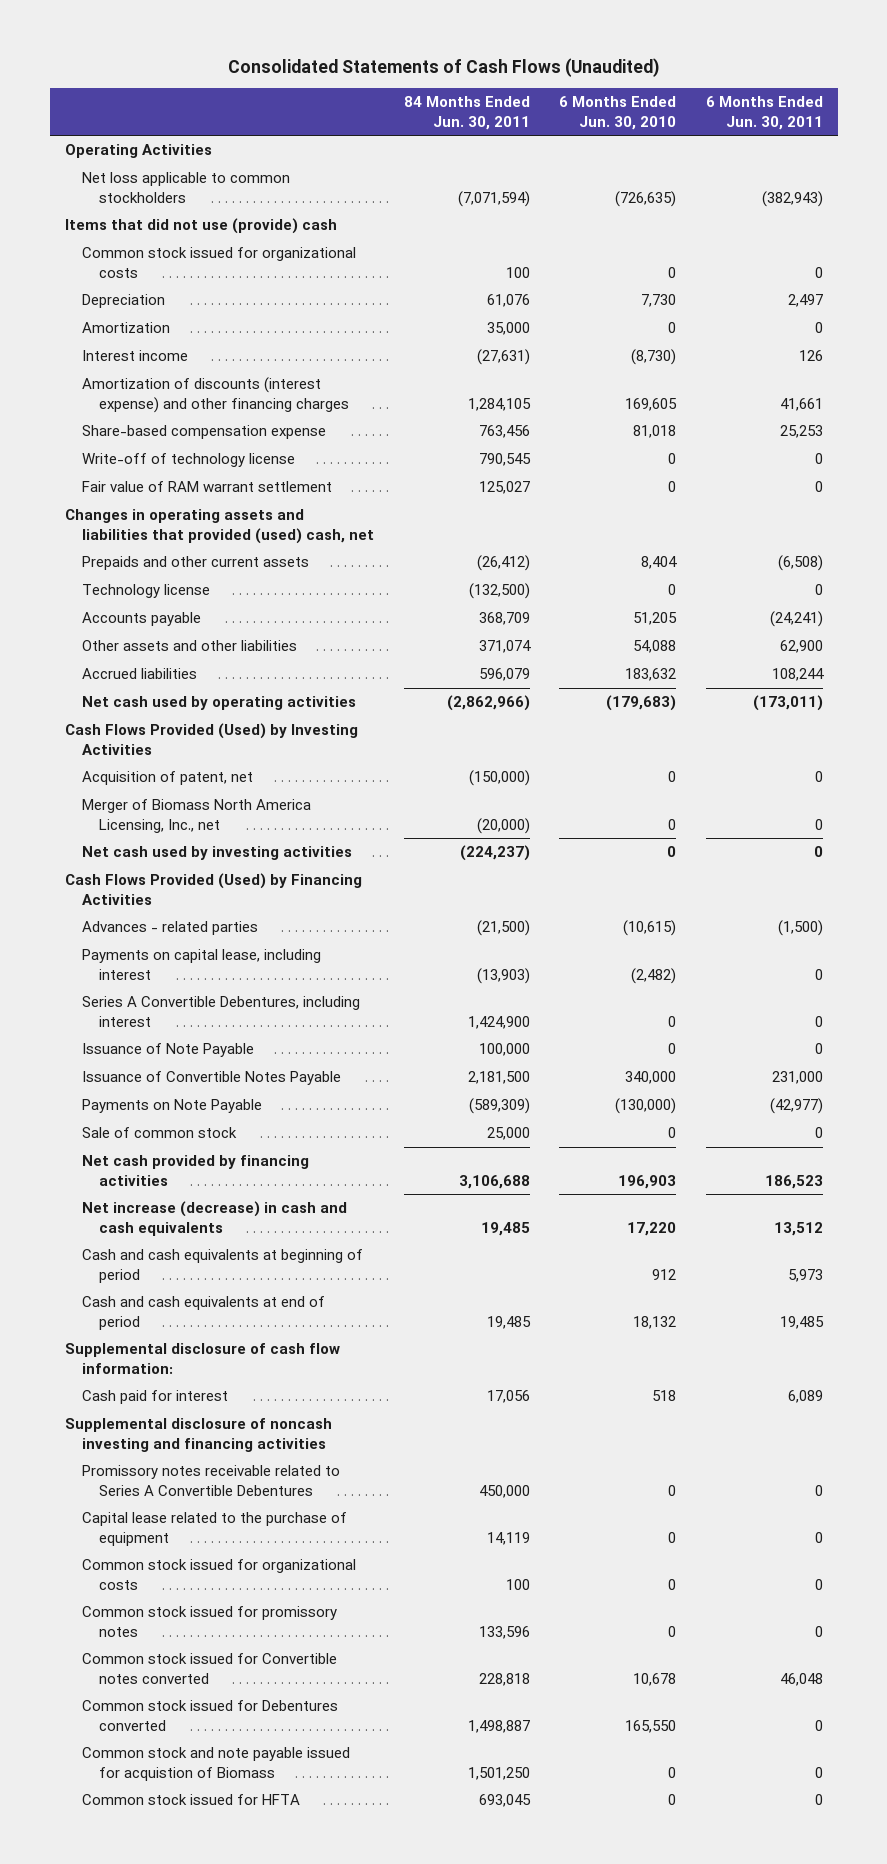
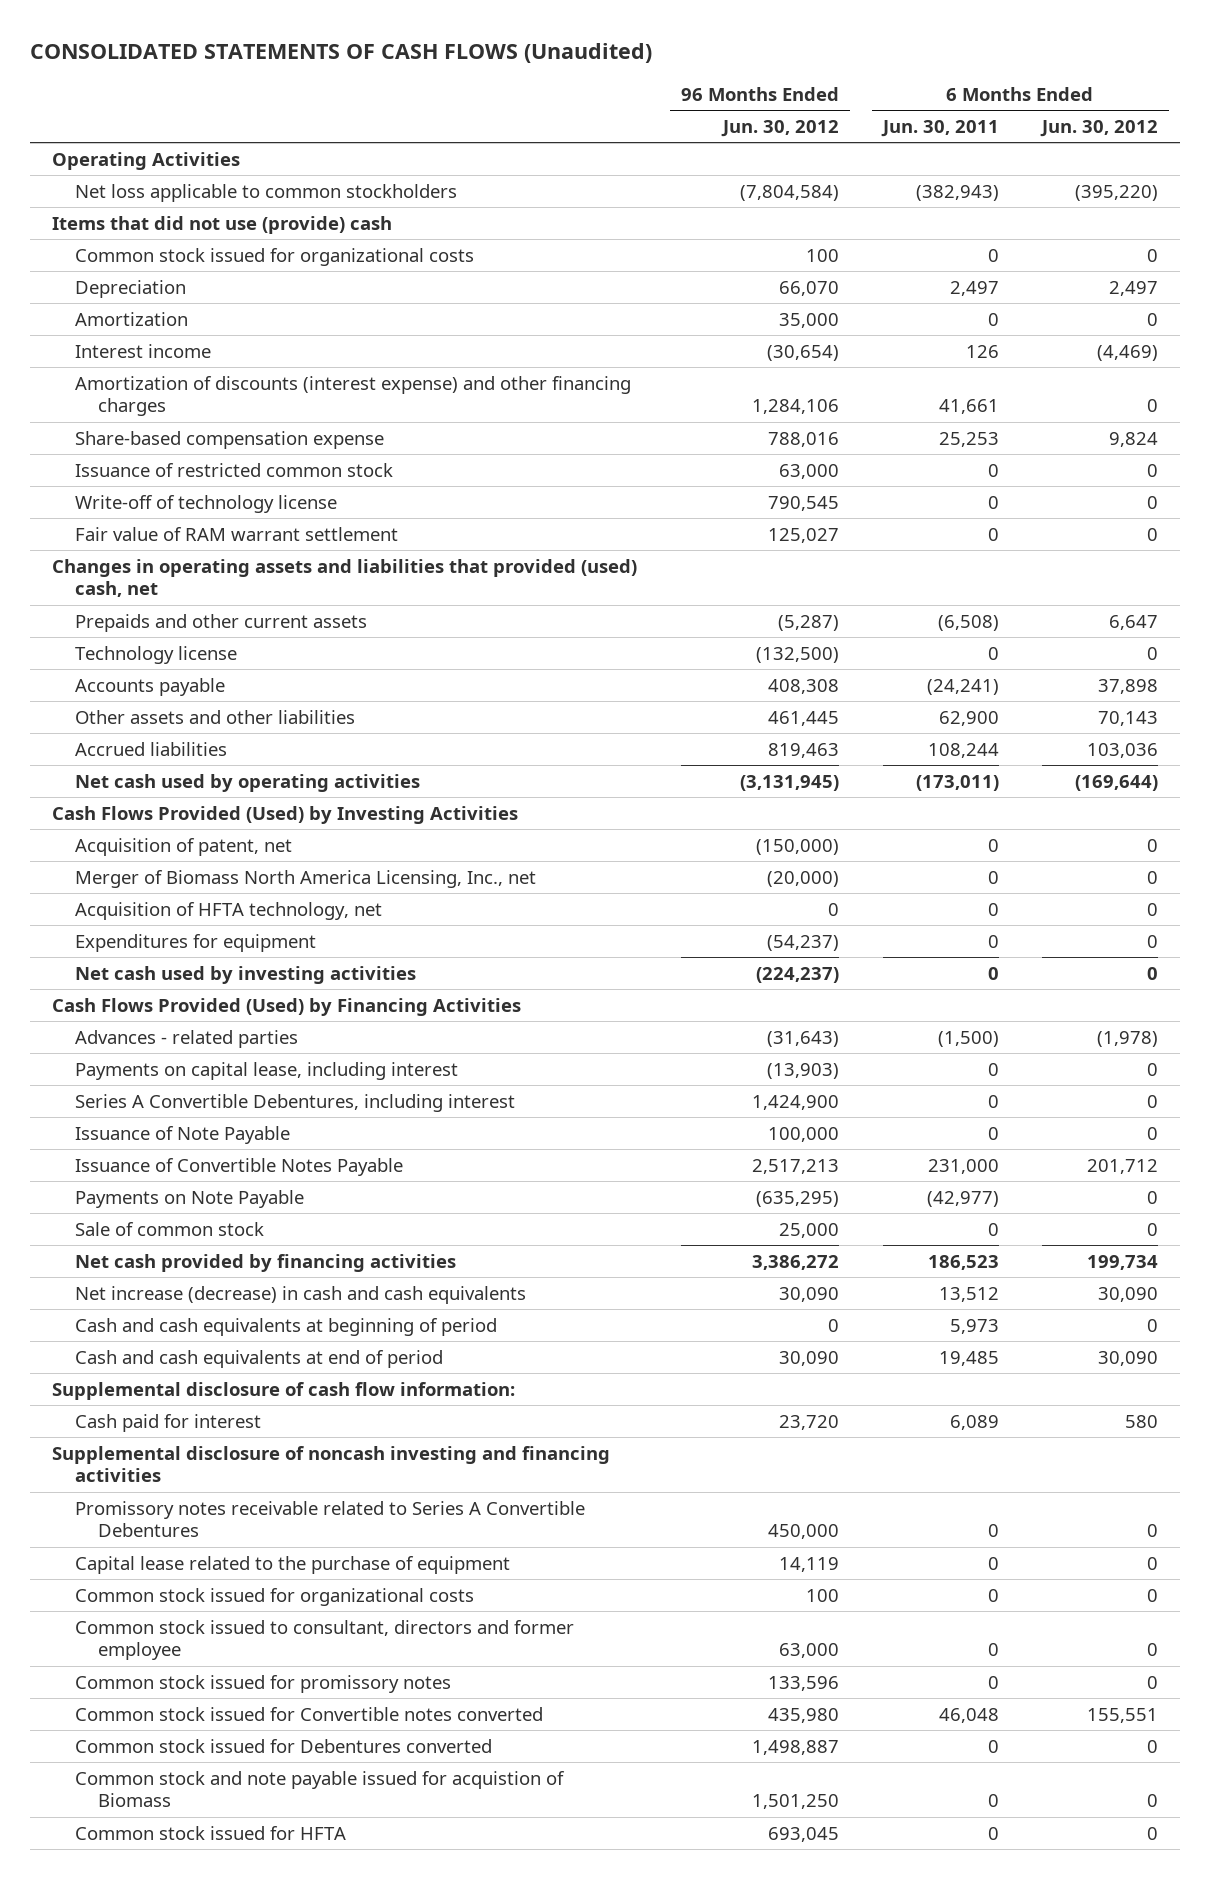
- Consolidated Statements of Cash Flows (Unaudited)
+ CONSOLIDATED STATEMENTS OF CASH FLOWS (Unaudited)
- | 84 Months Ended Jun. 30, 2011 | 6 Months Ended Jun. 30, 2010 | 6 Months Ended Jun. 30, 2011
+ | 96 Months Ended Jun. 30, 2012 | 6 Months Ended Jun. 30, 2011 | 6 Months Ended Jun. 30, 2012
+ Issuance of restricted common stock | 63,000 | 0 | 0
+ Acquisition of HFTA technology, net | 0 | 0 | 0
+ Expenditures for equipment | (54,237) | 0 | 0
+ Common stock issued to consultant, directors and former employee | 63,000 | 0 | 0

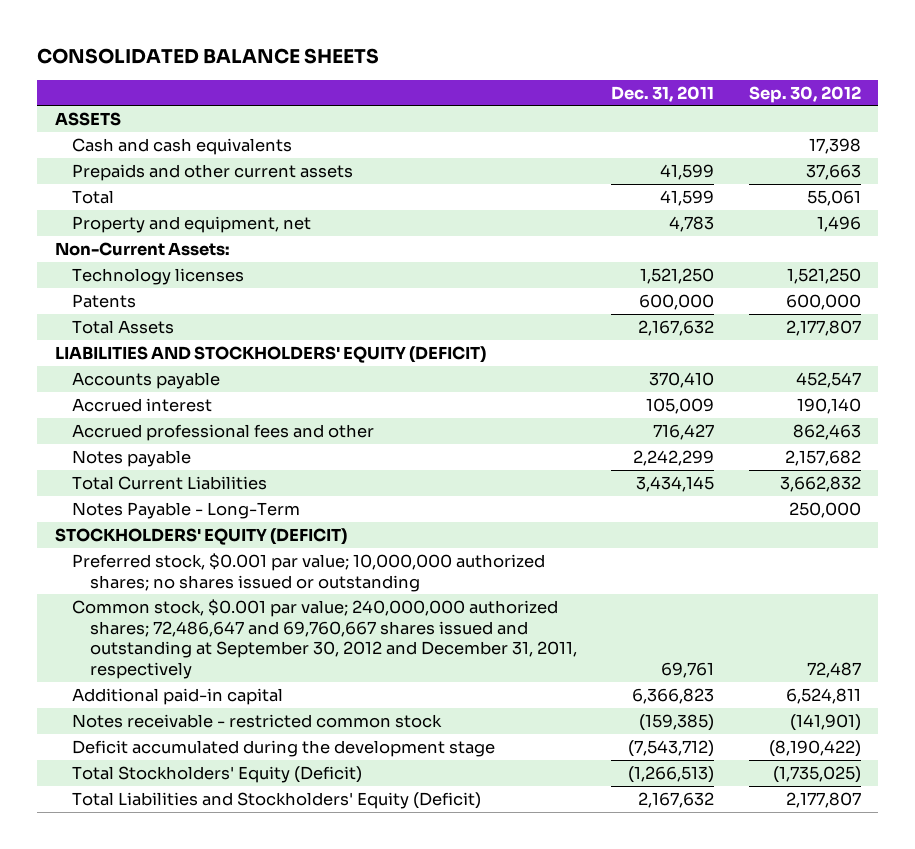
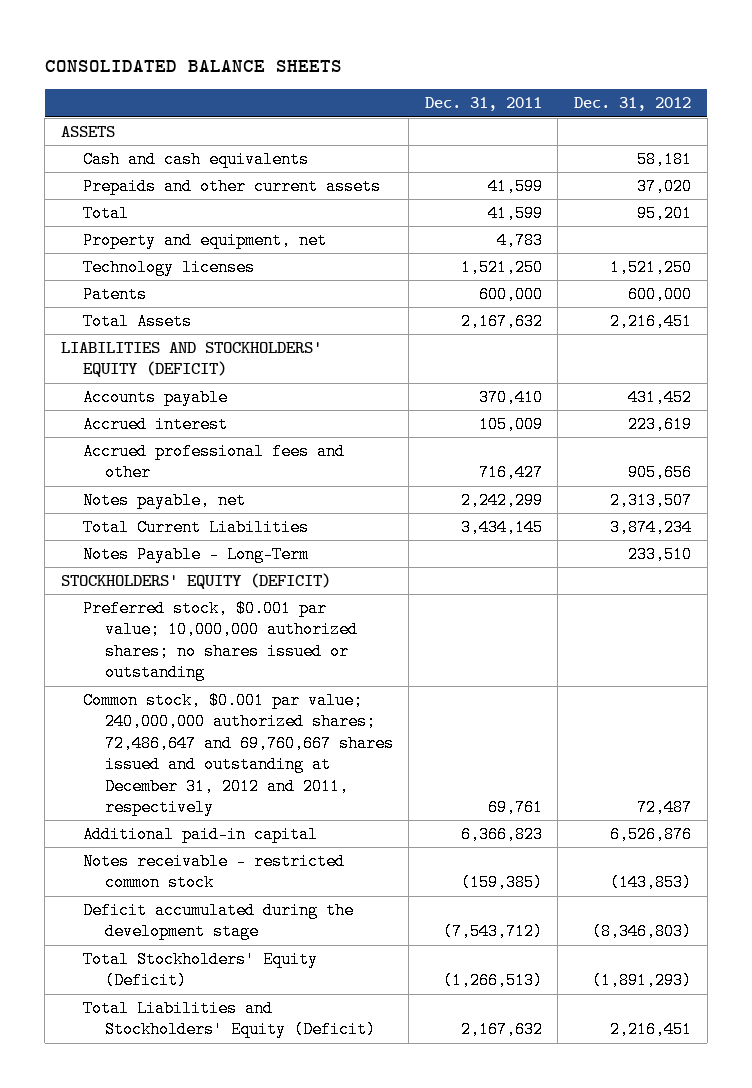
- | Dec. 31, 2011 | Sep. 30, 2012
+ | Dec. 31, 2011 | Dec. 31, 2012
- Non-Current Assets:
- Notes payable | 2,242,299 | 2,157,682
+ Notes payable, net | 2,242,299 | 2,313,507
- Common stock, $0.001 par value; 240,000,000 authorized shares; 72,486,647 and 69,760,667 shares issued and outstanding at September 30, 2012 and December 31, 2011, respectively | 69,761 | 72,487
+ Common stock, $0.001 par value; 240,000,000 authorized shares; 72,486,647 and 69,760,667 shares issued and outstanding at December 31, 2012 and 2011, respectively | 69,761 | 72,487

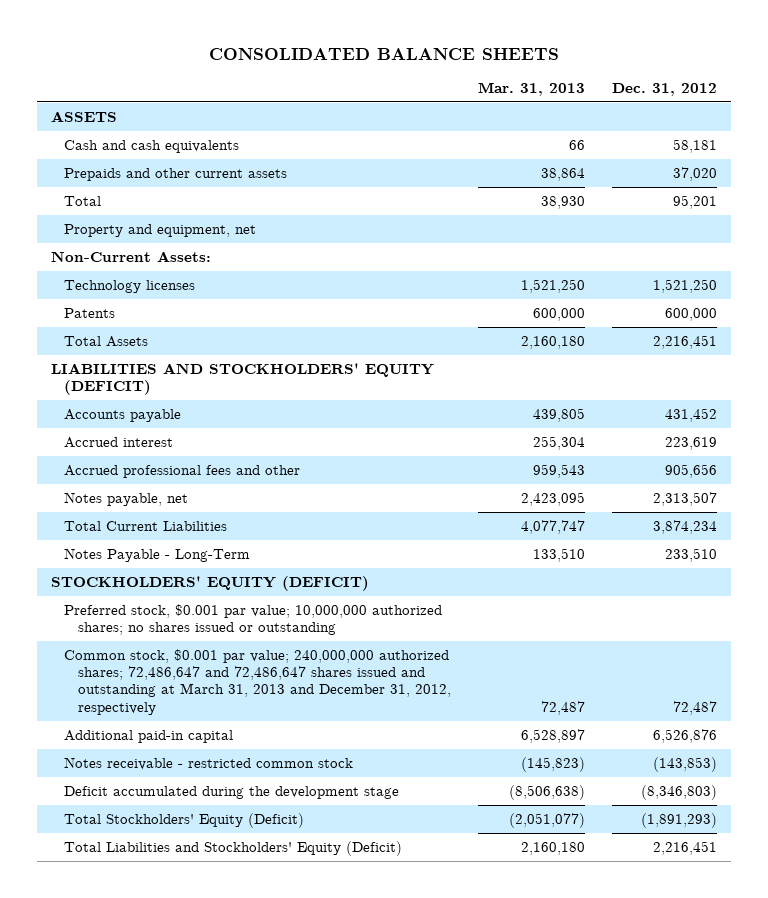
- | Dec. 31, 2011 | Dec. 31, 2012
+ | Mar. 31, 2013 | Dec. 31, 2012
+ Non-Current Assets:
- Common stock, $0.001 par value; 240,000,000 authorized shares; 72,486,647 and 69,760,667 shares issued and outstanding at December 31, 2012 and 2011, respectively | 69,761 | 72,487
+ Common stock, $0.001 par value; 240,000,000 authorized shares; 72,486,647 and 72,486,647 shares issued and outstanding at March 31, 2013 and December 31, 2012, respectively | 72,487 | 72,487

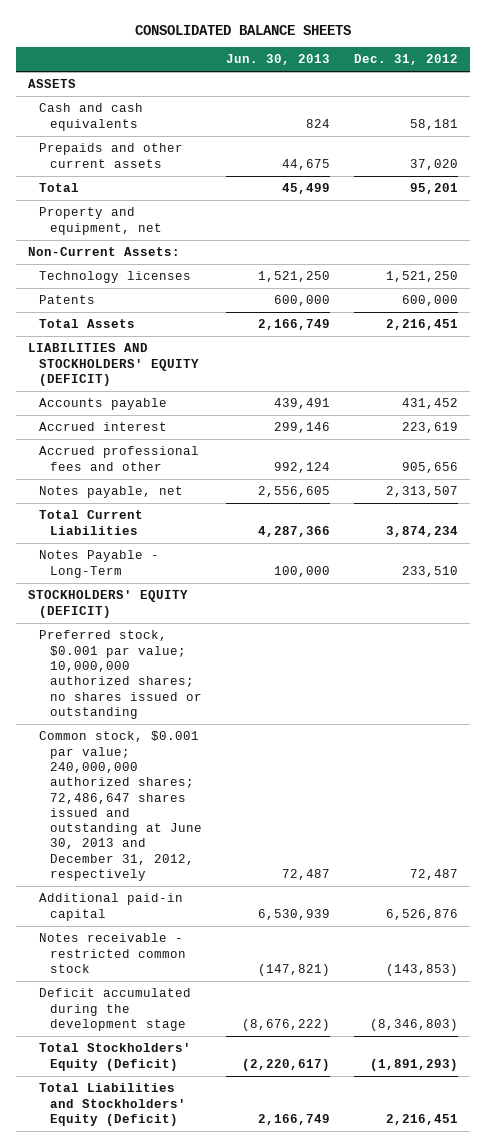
- | Mar. 31, 2013 | Dec. 31, 2012
+ | Jun. 30, 2013 | Dec. 31, 2012
- Common stock, $0.001 par value; 240,000,000 authorized shares; 72,486,647 and 72,486,647 shares issued and outstanding at March 31, 2013 and December 31, 2012, respectively | 72,487 | 72,487
+ Common stock, $0.001 par value; 240,000,000 authorized shares; 72,486,647 shares issued and outstanding at June 30, 2013 and December 31, 2012, respectively | 72,487 | 72,487

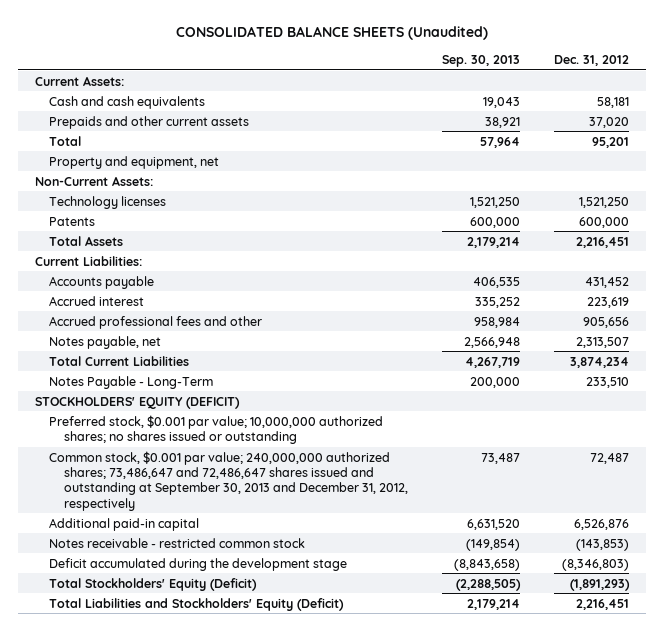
- CONSOLIDATED BALANCE SHEETS
+ CONSOLIDATED BALANCE SHEETS (Unaudited)
- | Jun. 30, 2013 | Dec. 31, 2012
+ | Sep. 30, 2013 | Dec. 31, 2012
- ASSETS
+ Current Assets:
- LIABILITIES AND STOCKHOLDERS' EQUITY (DEFICIT)
+ Current Liabilities:
- Common stock, $0.001 par value; 240,000,000 authorized shares; 72,486,647 shares issued and outstanding at June 30, 2013 and December 31, 2012, respectively | 72,487 | 72,487
+ Common stock, $0.001 par value; 240,000,000 authorized shares; 73,486,647 and 72,486,647 shares issued and outstanding at September 30, 2013 and December 31, 2012, respectively | 73,487 | 72,487

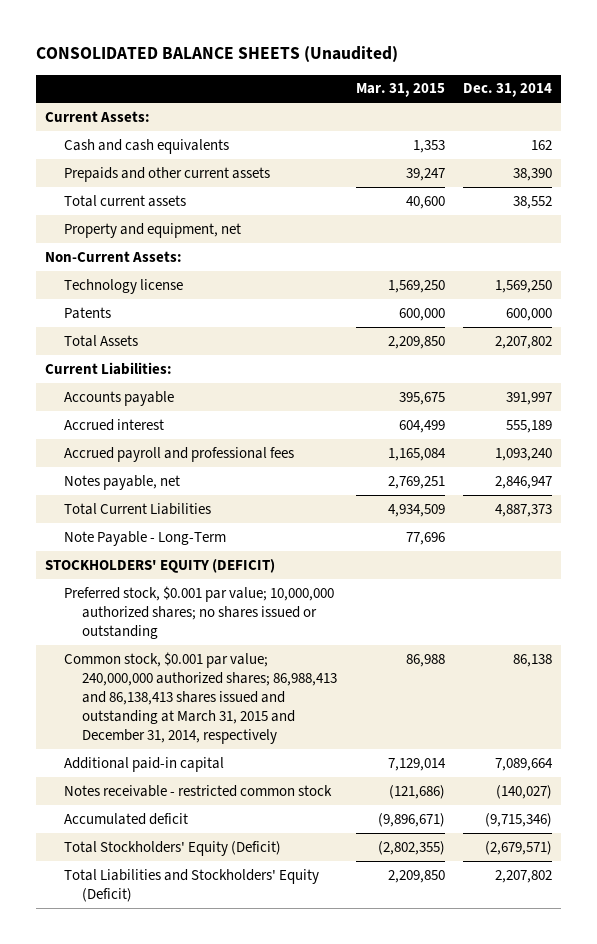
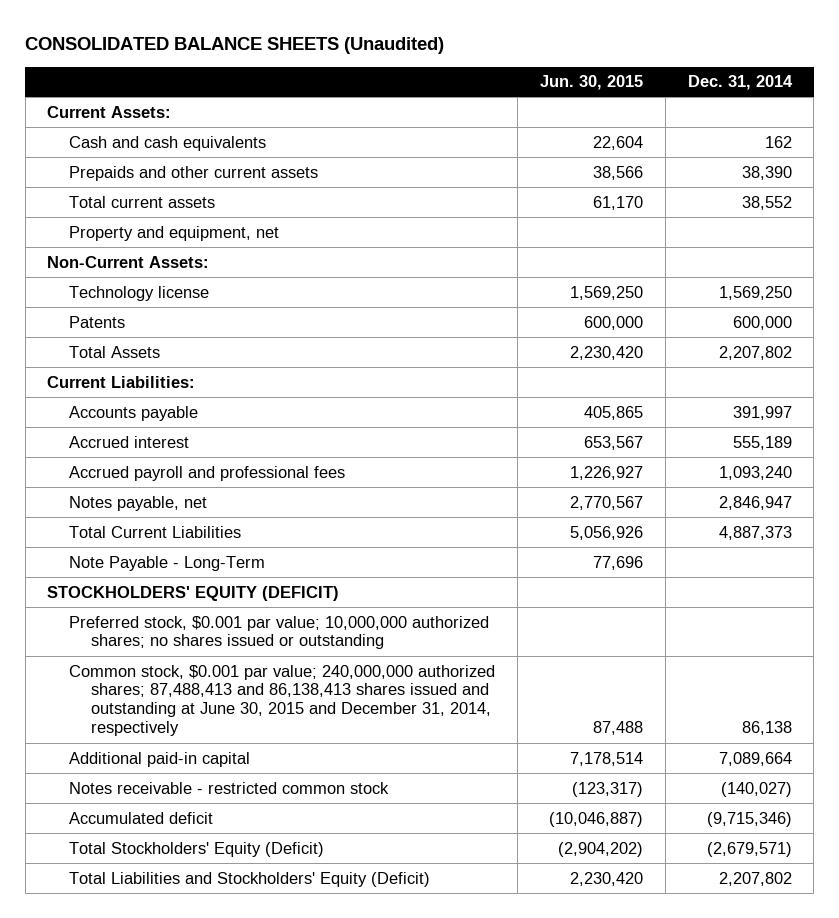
- | Mar. 31, 2015 | Dec. 31, 2014
+ | Jun. 30, 2015 | Dec. 31, 2014
- Common stock, $0.001 par value; 240,000,000 authorized shares; 86,988,413 and 86,138,413 shares issued and outstanding at March 31, 2015 and December 31, 2014, respectively | 86,988 | 86,138
+ Common stock, $0.001 par value; 240,000,000 authorized shares; 87,488,413 and 86,138,413 shares issued and outstanding at June 30, 2015 and December 31, 2014, respectively | 87,488 | 86,138

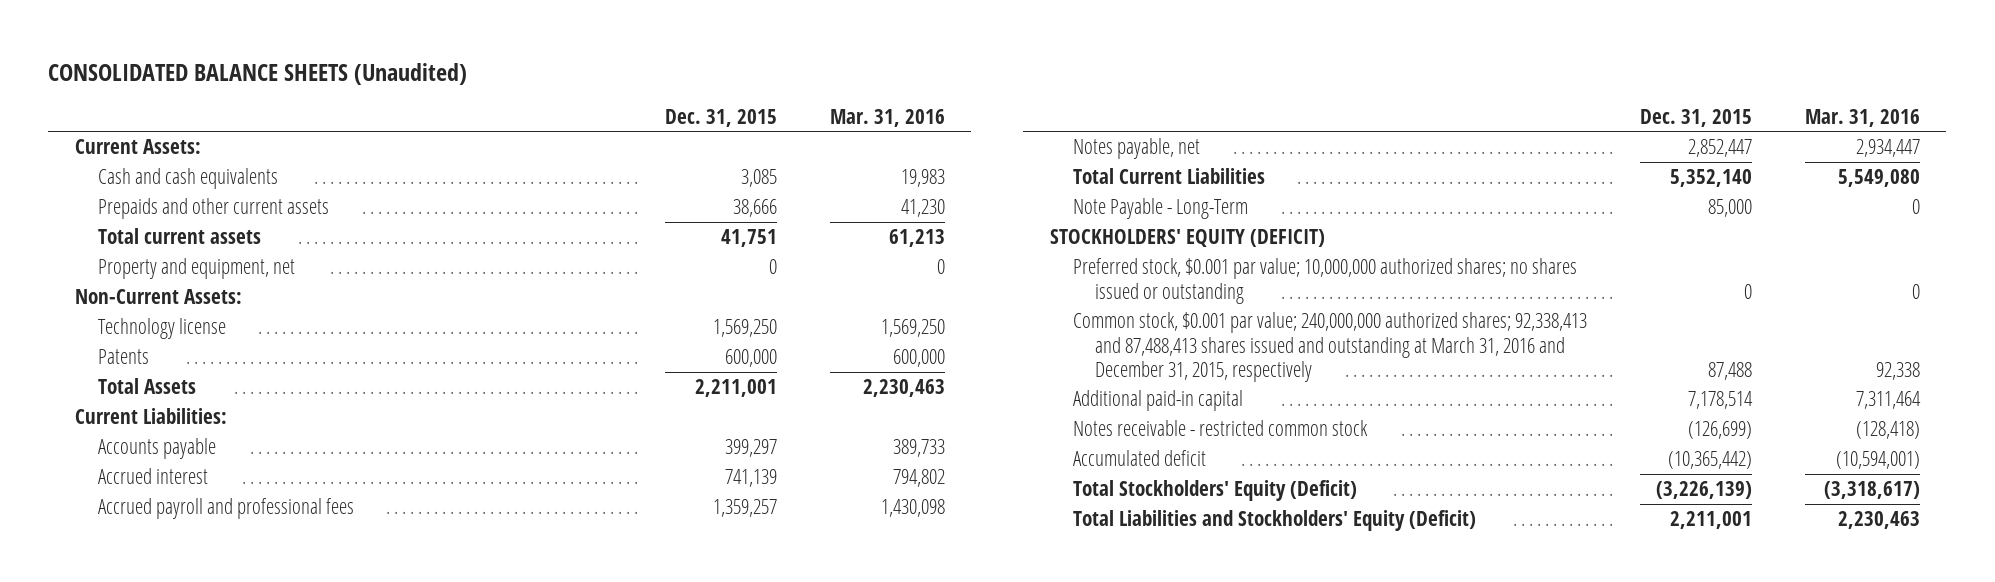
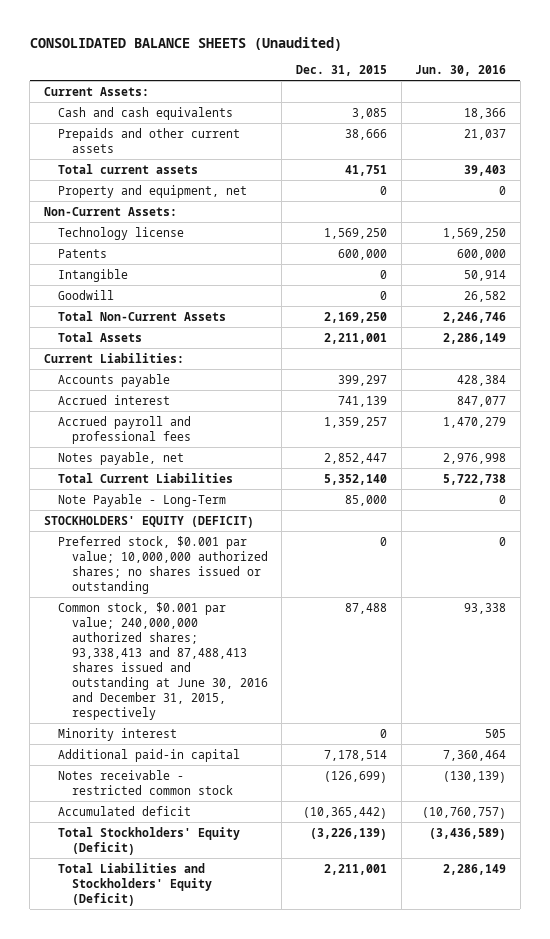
- | Dec. 31, 2015 | Mar. 31, 2016
+ | Dec. 31, 2015 | Jun. 30, 2016
+ Intangible | 0 | 50,914
+ Goodwill | 0 | 26,582
+ Total Non-Current Assets | 2,169,250 | 2,246,746
- Common stock, $0.001 par value; 240,000,000 authorized shares; 92,338,413 and 87,488,413 shares issued and outstanding at March 31, 2016 and December 31, 2015, respectively | 87,488 | 92,338
+ Common stock, $0.001 par value; 240,000,000 authorized shares; 93,338,413 and 87,488,413 shares issued and outstanding at June 30, 2016 and December 31, 2015, respectively | 87,488 | 93,338
+ Minority interest | 0 | 505

